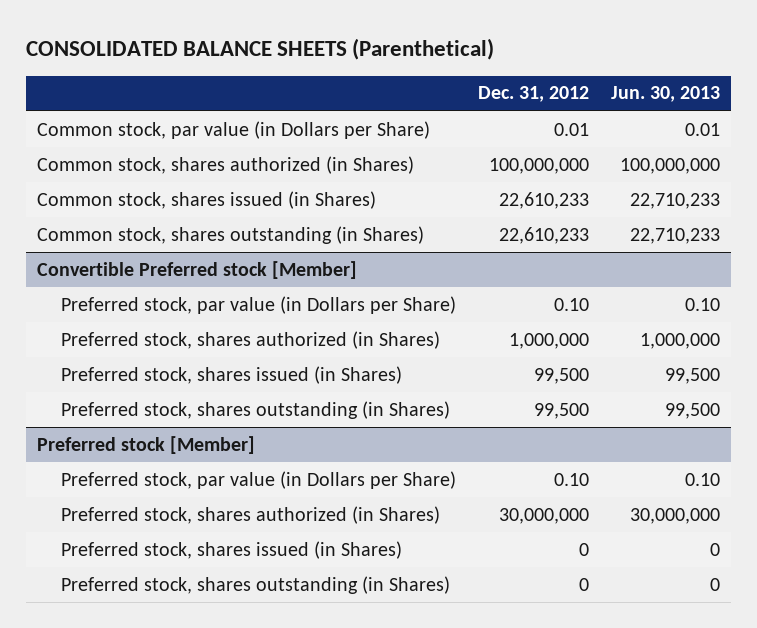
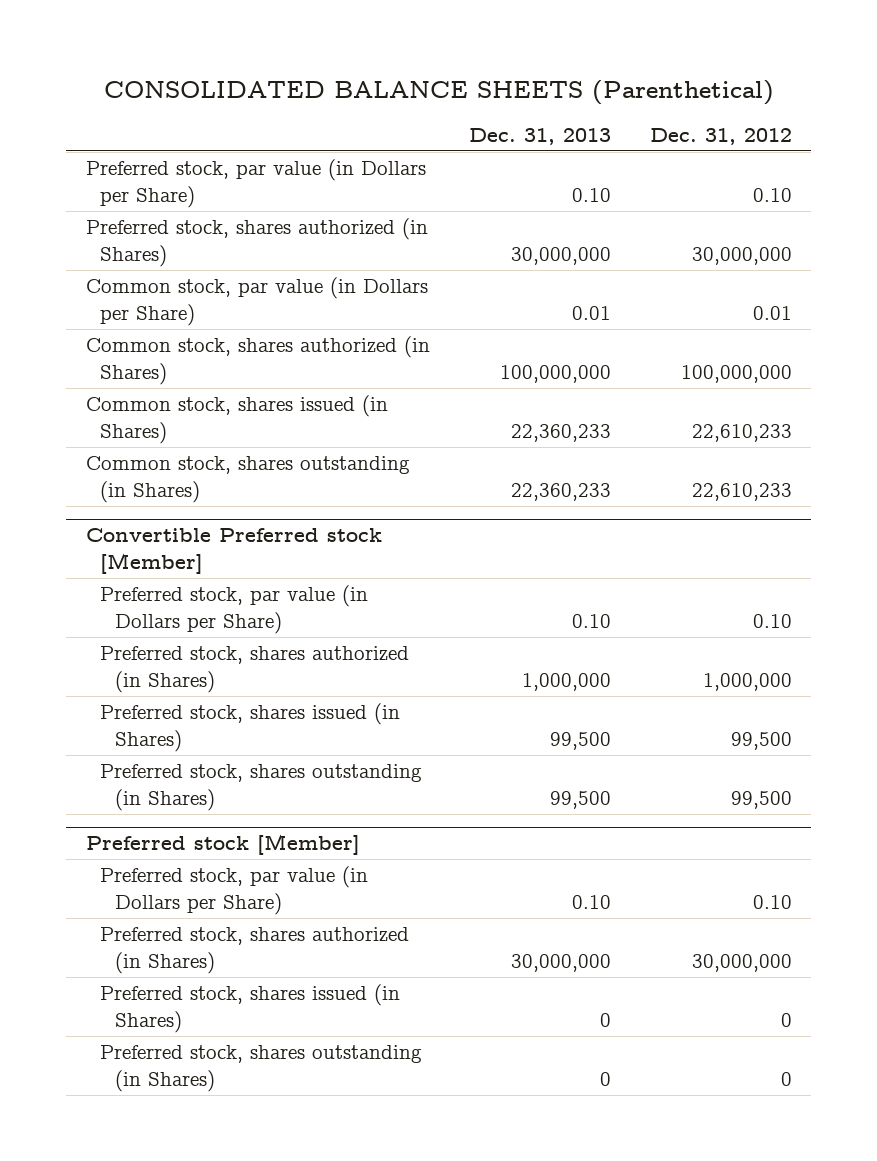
- | Dec. 31, 2012 | Jun. 30, 2013
+ | Dec. 31, 2013 | Dec. 31, 2012
+ Preferred stock, par value (in Dollars per Share) | 0.10 | 0.10
+ Preferred stock, shares authorized (in Shares) | 30,000,000 | 30,000,000

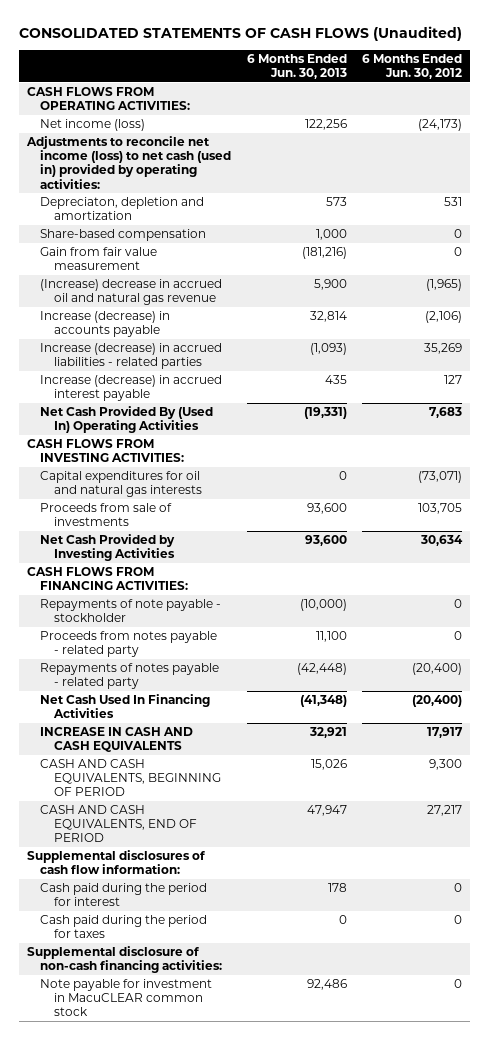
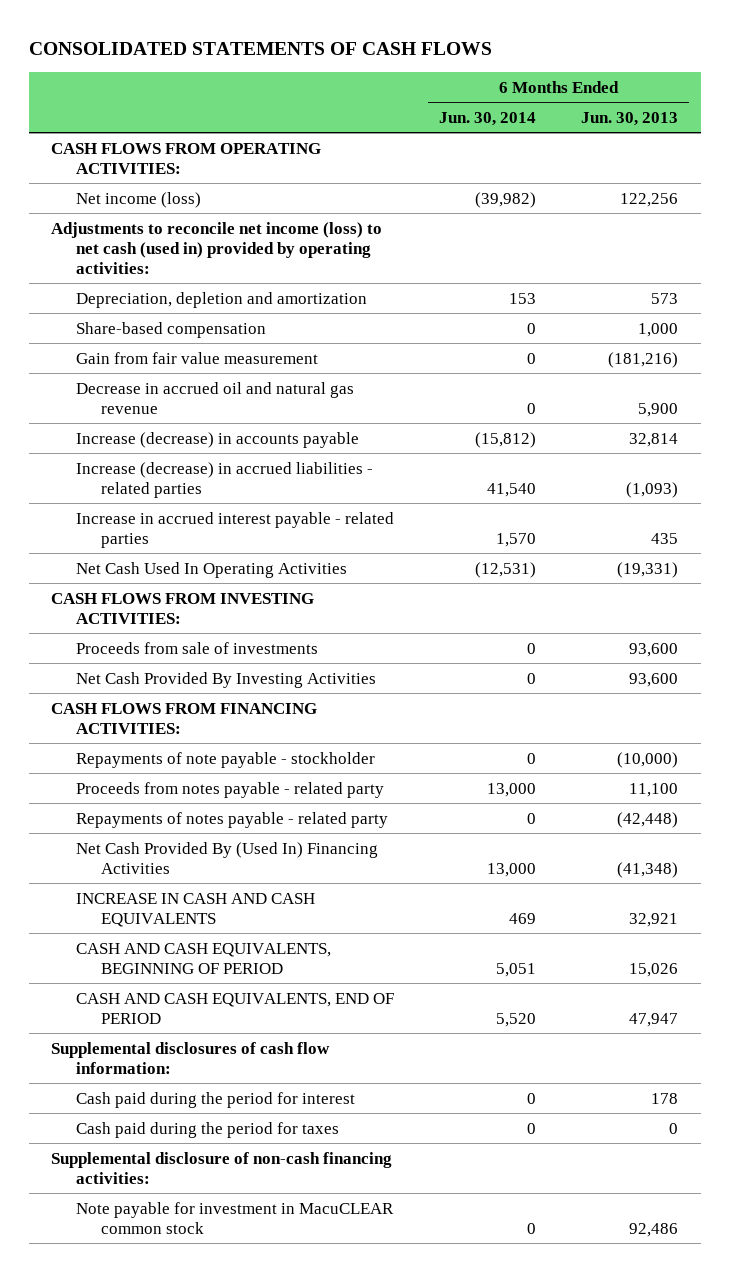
- CONSOLIDATED STATEMENTS OF CASH FLOWS (Unaudited)
+ CONSOLIDATED STATEMENTS OF CASH FLOWS
- | 6 Months Ended Jun. 30, 2013 | 6 Months Ended Jun. 30, 2012
+ | 6 Months Ended Jun. 30, 2014 | 6 Months Ended Jun. 30, 2013
- Depreciaton, depletion and amortization | 573 | 531
+ Depreciation, depletion and amortization | 153 | 573
- (Increase) decrease in accrued oil and natural gas revenue | 5,900 | (1,965)
+ Decrease in accrued oil and natural gas revenue | 0 | 5,900
- Increase (decrease) in accrued interest payable | 435 | 127
- Net Cash Provided By (Used In) Operating Activities | (19,331) | 7,683
+ Increase in accrued interest payable - related parties | 1,570 | 435
+ Net Cash Used In Operating Activities | (12,531) | (19,331)
- Capital expenditures for oil and natural gas interests | 0 | (73,071)
- Net Cash Provided by Investing Activities | 93,600 | 30,634
+ Net Cash Provided By Investing Activities | 0 | 93,600
- Net Cash Used In Financing Activities | (41,348) | (20,400)
+ Net Cash Provided By (Used In) Financing Activities | 13,000 | (41,348)

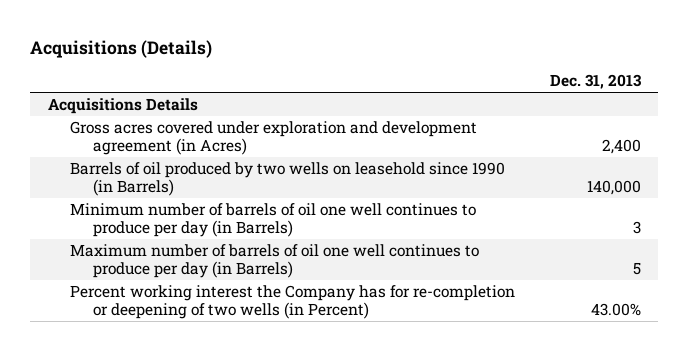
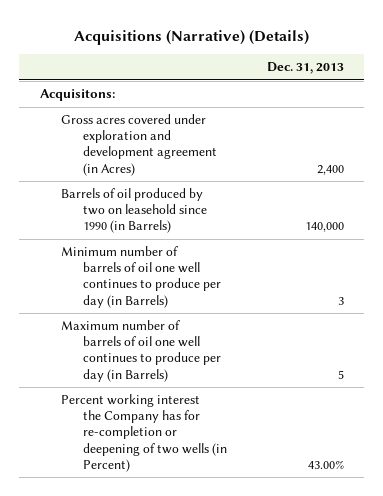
- Acquisitions (Details)
+ Acquisitions (Narrative) (Details)
- Acquisitions Details
+ Acquisitons:
- Barrels of oil produced by two wells on leasehold since 1990 (in Barrels) | 140,000
+ Barrels of oil produced by two on leasehold since 1990 (in Barrels) | 140,000

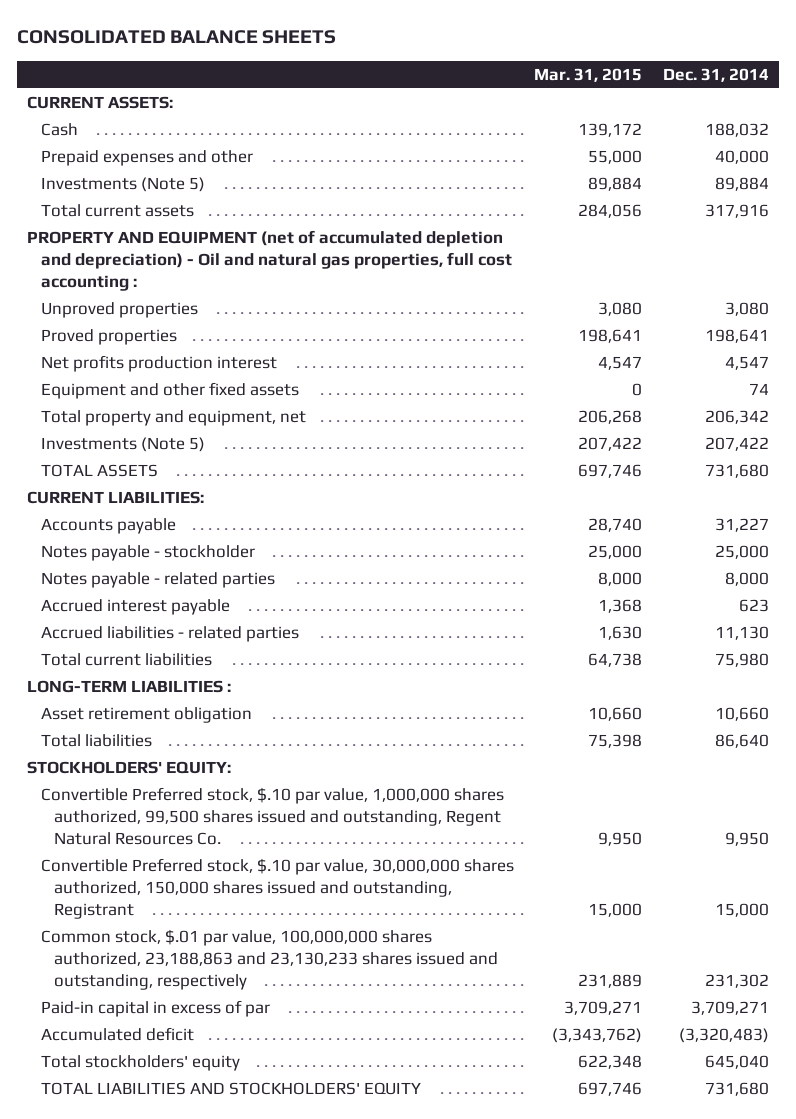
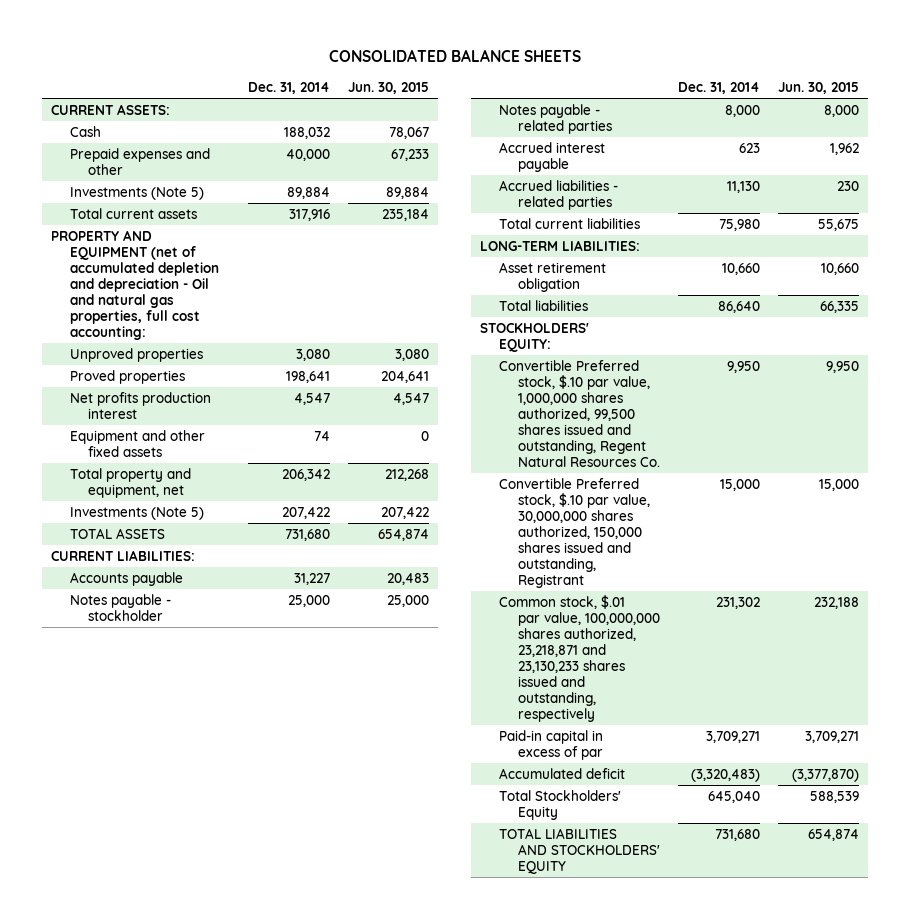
- | Mar. 31, 2015 | Dec. 31, 2014
+ | Dec. 31, 2014 | Jun. 30, 2015
- PROPERTY AND EQUIPMENT (net of accumulated depletion and depreciation) - Oil and natural gas properties, full cost accounting :
+ PROPERTY AND EQUIPMENT (net of accumulated depletion and depreciation - Oil and natural gas properties, full cost accounting:
- LONG-TERM LIABILITIES :
+ LONG-TERM LIABILITIES:
- Common stock, $.01 par value, 100,000,000 shares authorized, 23,188,863 and 23,130,233 shares issued and outstanding, respectively | 231,889 | 231,302
+ Common stock, $.01 par value, 100,000,000 shares authorized, 23,218,871 and 23,130,233 shares issued and outstanding, respectively | 231,302 | 232,188
- Total stockholders' equity | 622,348 | 645,040
+ Total Stockholders' Equity | 645,040 | 588,539

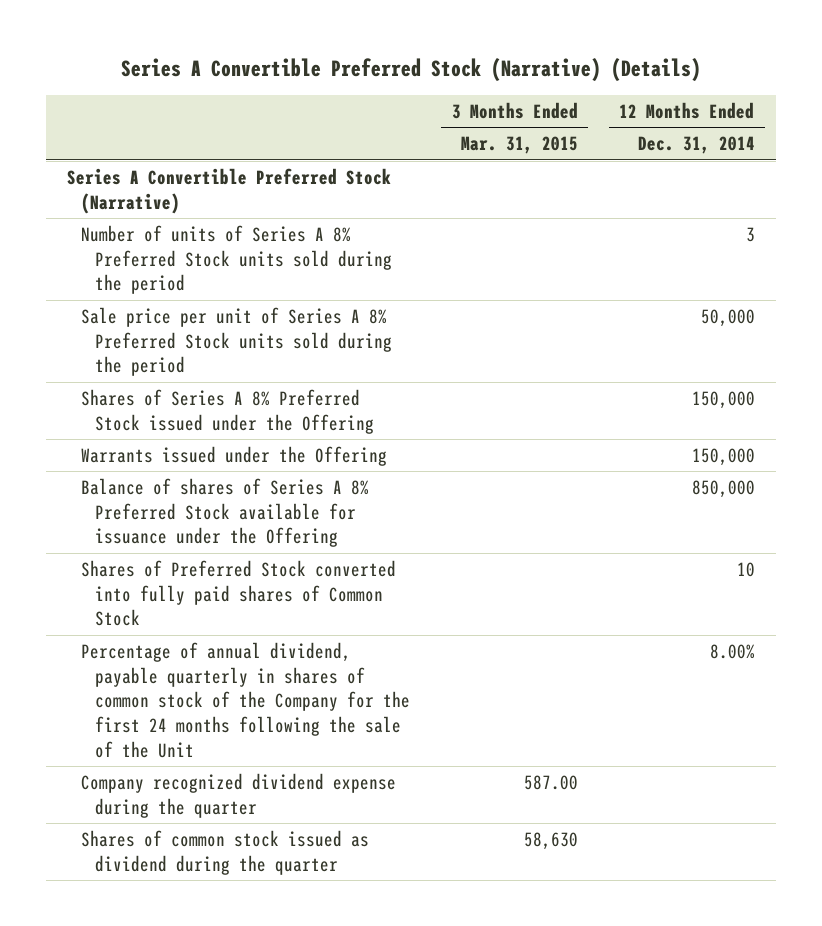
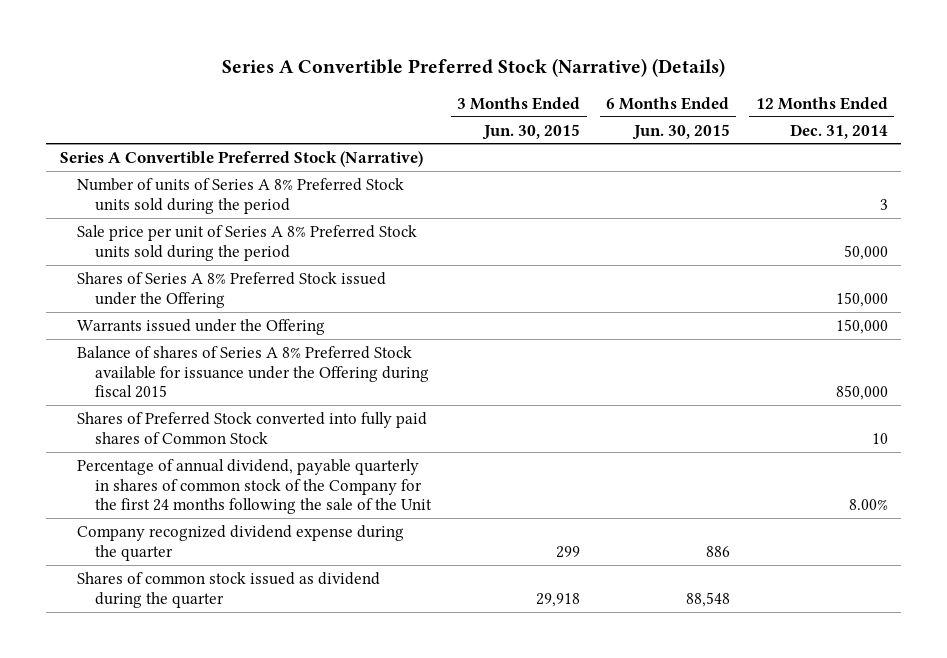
- | 3 Months Ended Mar. 31, 2015 | 12 Months Ended Dec. 31, 2014
+ | 3 Months Ended Jun. 30, 2015 | 6 Months Ended Jun. 30, 2015 | 12 Months Ended Dec. 31, 2014
- Balance of shares of Series A 8% Preferred Stock available for issuance under the Offering | | 850,000
+ Balance of shares of Series A 8% Preferred Stock available for issuance under the Offering during fiscal 2015 | | | 850,000

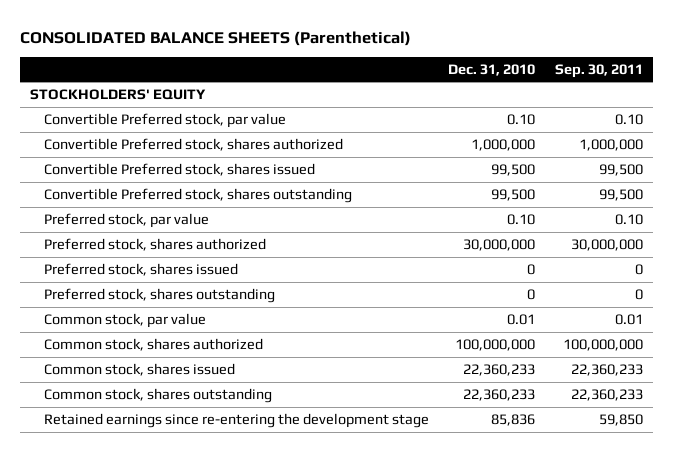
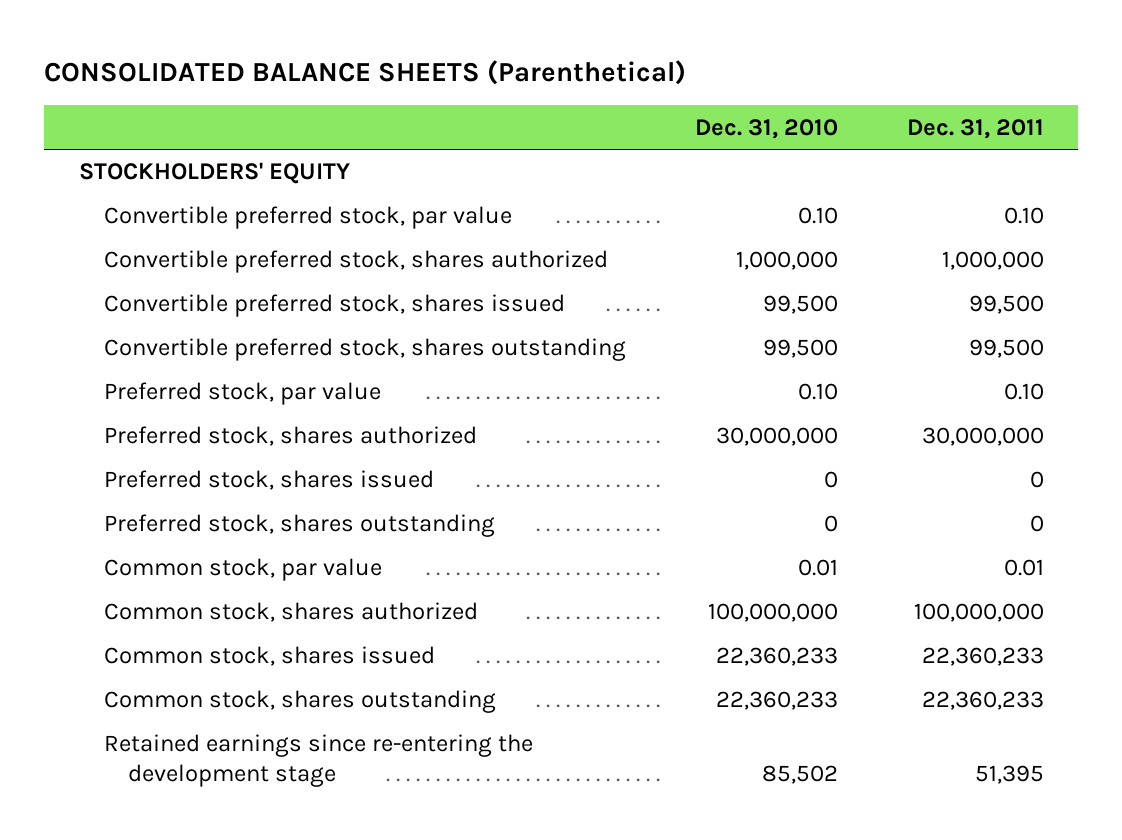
- | Dec. 31, 2010 | Sep. 30, 2011
+ | Dec. 31, 2010 | Dec. 31, 2011
- Convertible Preferred stock, par value | 0.10 | 0.10
- Convertible Preferred stock, shares authorized | 1,000,000 | 1,000,000
- Convertible Preferred stock, shares issued | 99,500 | 99,500
- Convertible Preferred stock, shares outstanding | 99,500 | 99,500
+ Convertible preferred stock, par value | 0.10 | 0.10
+ Convertible preferred stock, shares authorized | 1,000,000 | 1,000,000
+ Convertible preferred stock, shares issued | 99,500 | 99,500
+ Convertible preferred stock, shares outstanding | 99,500 | 99,500
- Retained earnings since re-entering the development stage | 85,836 | 59,850
+ Retained earnings since re-entering the development stage | 85,502 | 51,395

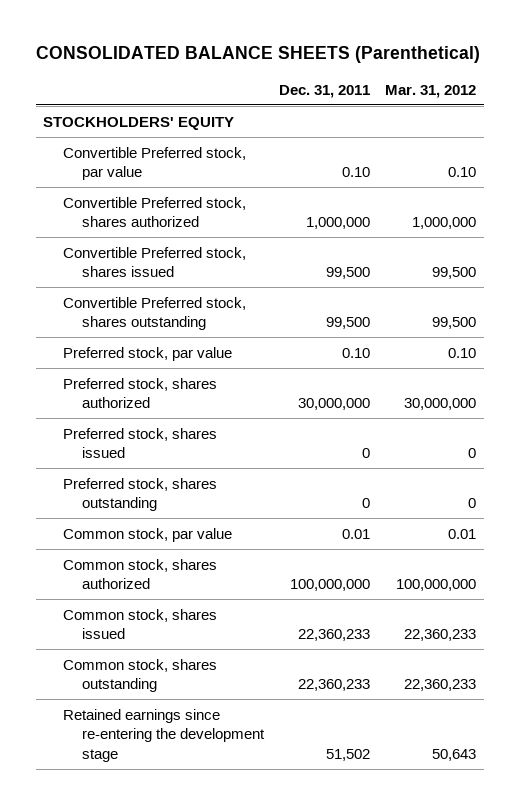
- | Dec. 31, 2010 | Dec. 31, 2011
+ | Dec. 31, 2011 | Mar. 31, 2012
- Convertible preferred stock, par value | 0.10 | 0.10
- Convertible preferred stock, shares authorized | 1,000,000 | 1,000,000
- Convertible preferred stock, shares issued | 99,500 | 99,500
- Convertible preferred stock, shares outstanding | 99,500 | 99,500
+ Convertible Preferred stock, par value | 0.10 | 0.10
+ Convertible Preferred stock, shares authorized | 1,000,000 | 1,000,000
+ Convertible Preferred stock, shares issued | 99,500 | 99,500
+ Convertible Preferred stock, shares outstanding | 99,500 | 99,500
- Retained earnings since re-entering the development stage | 85,502 | 51,395
+ Retained earnings since re-entering the development stage | 51,502 | 50,643

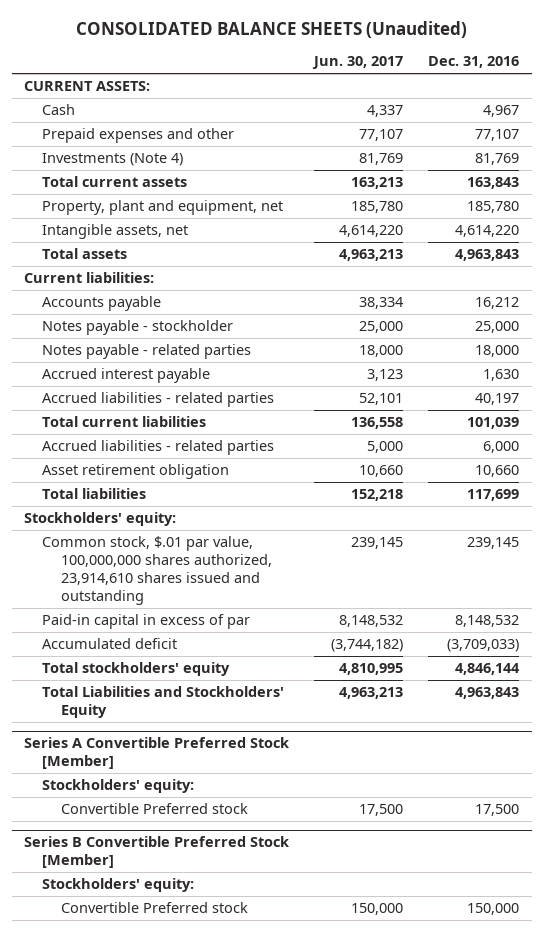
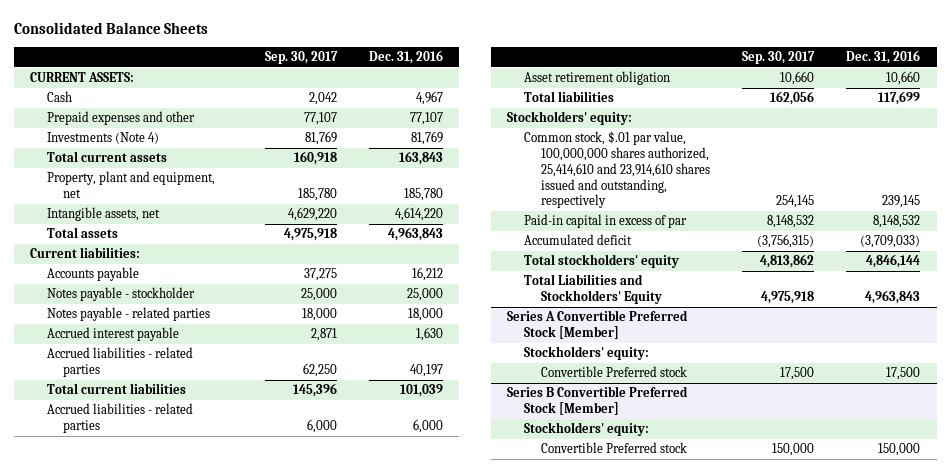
- CONSOLIDATED BALANCE SHEETS (Unaudited)
+ Consolidated Balance Sheets
- | Jun. 30, 2017 | Dec. 31, 2016
+ | Sep. 30, 2017 | Dec. 31, 2016
- Common stock, $.01 par value, 100,000,000 shares authorized, 23,914,610 shares issued and outstanding | 239,145 | 239,145
+ Common stock, $.01 par value, 100,000,000 shares authorized, 25,414,610 and 23,914,610 shares issued and outstanding, respectively | 254,145 | 239,145

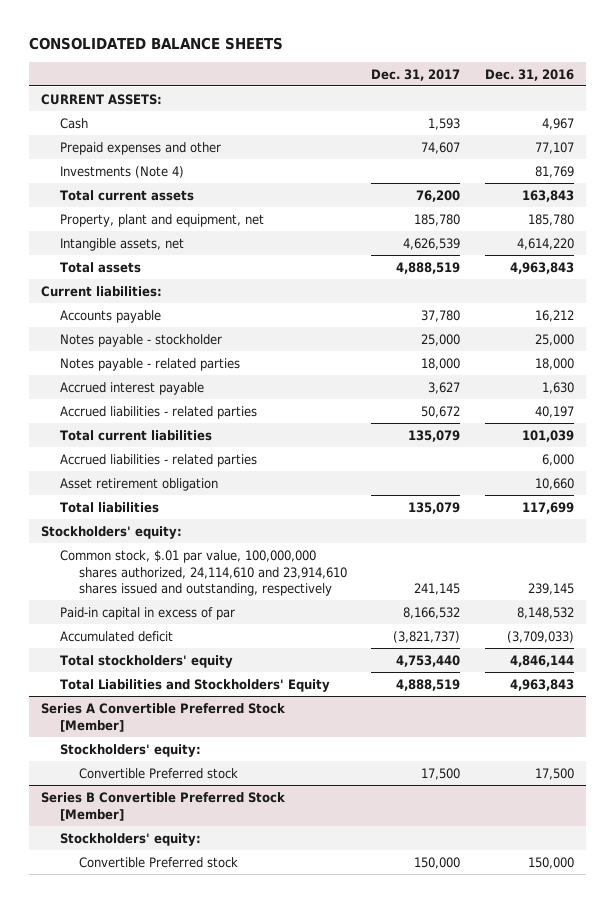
- Consolidated Balance Sheets
+ CONSOLIDATED BALANCE SHEETS
- | Sep. 30, 2017 | Dec. 31, 2016
+ | Dec. 31, 2017 | Dec. 31, 2016
- Common stock, $.01 par value, 100,000,000 shares authorized, 25,414,610 and 23,914,610 shares issued and outstanding, respectively | 254,145 | 239,145
+ Common stock, $.01 par value, 100,000,000 shares authorized, 24,114,610 and 23,914,610 shares issued and outstanding, respectively | 241,145 | 239,145

